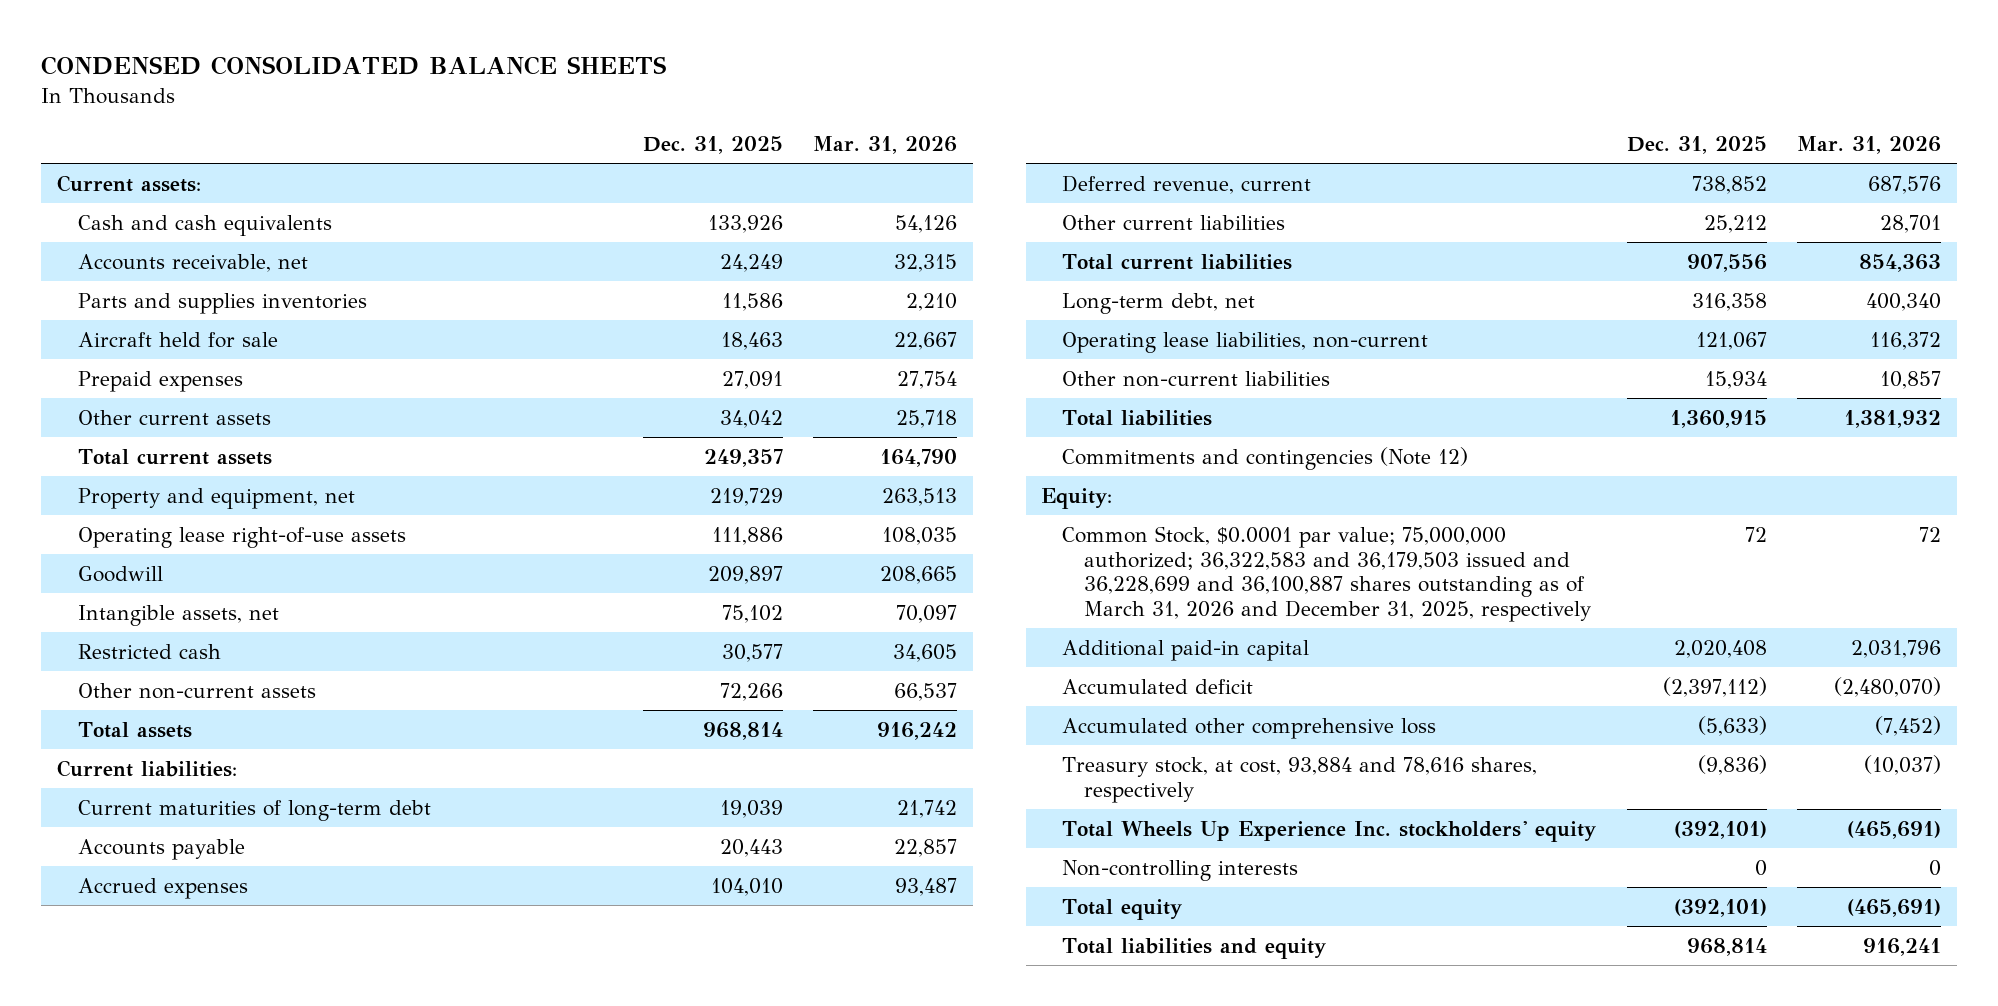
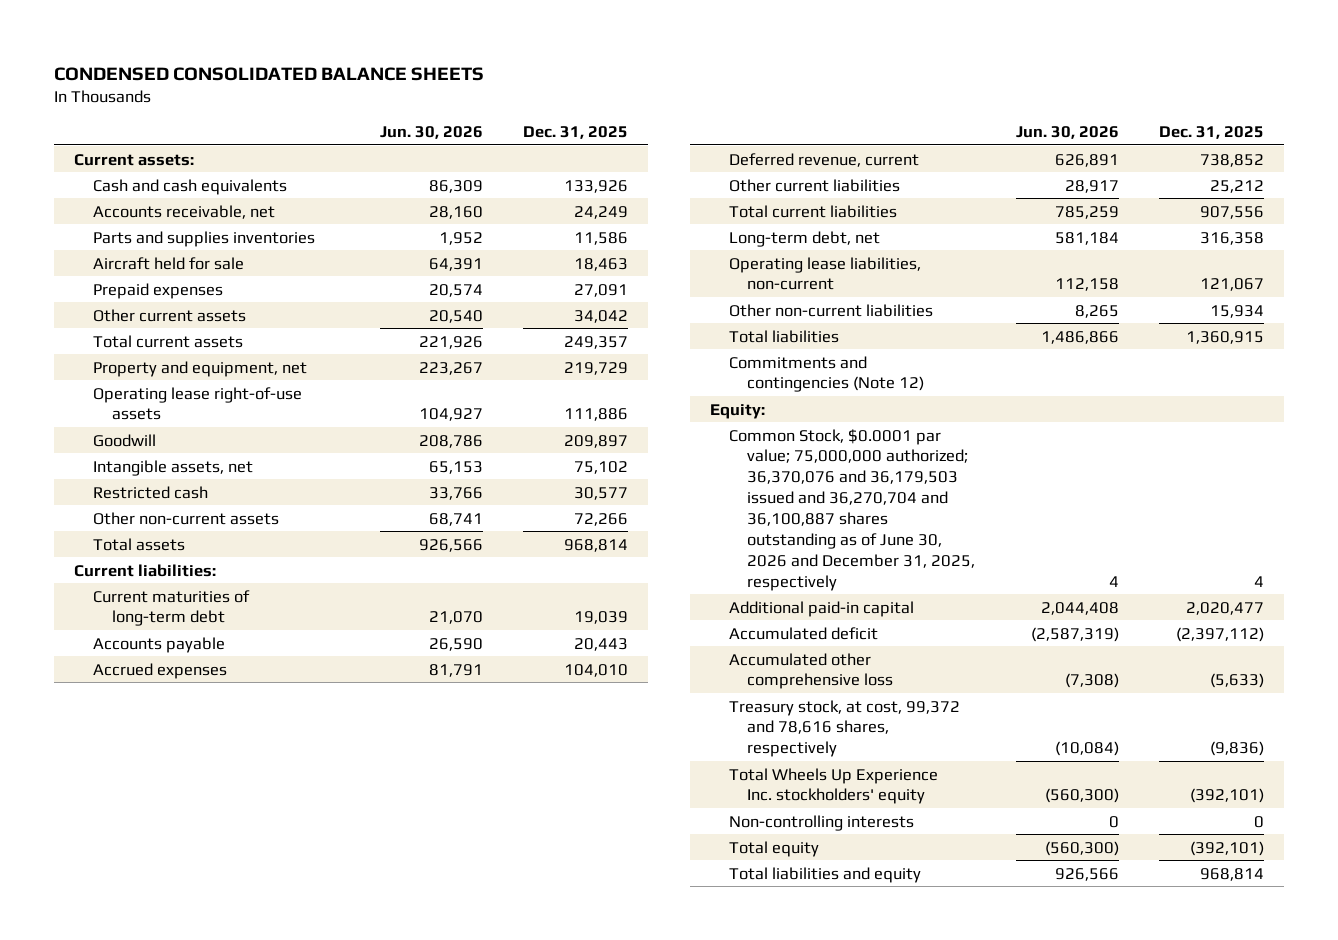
- | Dec. 31, 2025 | Mar. 31, 2026
+ | Jun. 30, 2026 | Dec. 31, 2025
- Common Stock, $0.0001 par value; 75,000,000 authorized; 36,322,583 and 36,179,503 issued and 36,228,699 and 36,100,887 shares outstanding as of March 31, 2026 and December 31, 2025, respectively | 72 | 72
- Additional paid-in capital | 2,020,408 | 2,031,796
+ Common Stock, $0.0001 par value; 75,000,000 authorized; 36,370,076 and 36,179,503 issued and 36,270,704 and 36,100,887 shares outstanding as of June 30, 2026 and December 31, 2025, respectively | 4 | 4
+ Additional paid-in capital | 2,044,408 | 2,020,477
- Treasury stock, at cost, 93,884 and 78,616 shares, respectively | (9,836) | (10,037)
+ Treasury stock, at cost, 99,372 and 78,616 shares, respectively | (10,084) | (9,836)

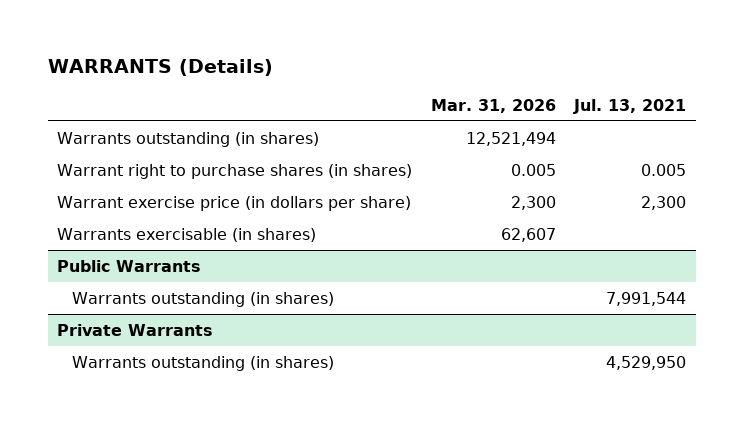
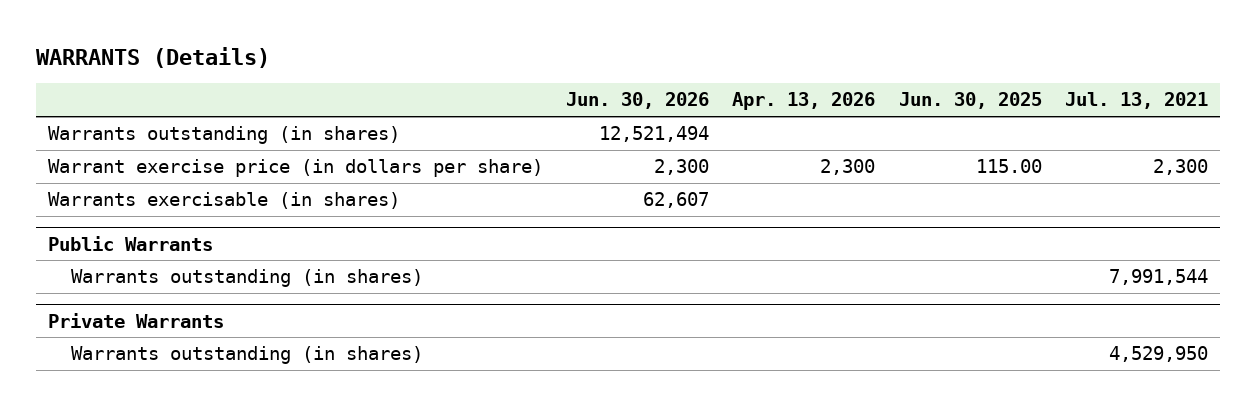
- | Mar. 31, 2026 | Jul. 13, 2021
+ | Jun. 30, 2026 | Apr. 13, 2026 | Jun. 30, 2025 | Jul. 13, 2021
- Warrant right to purchase shares (in shares) | 0.005 | 0.005

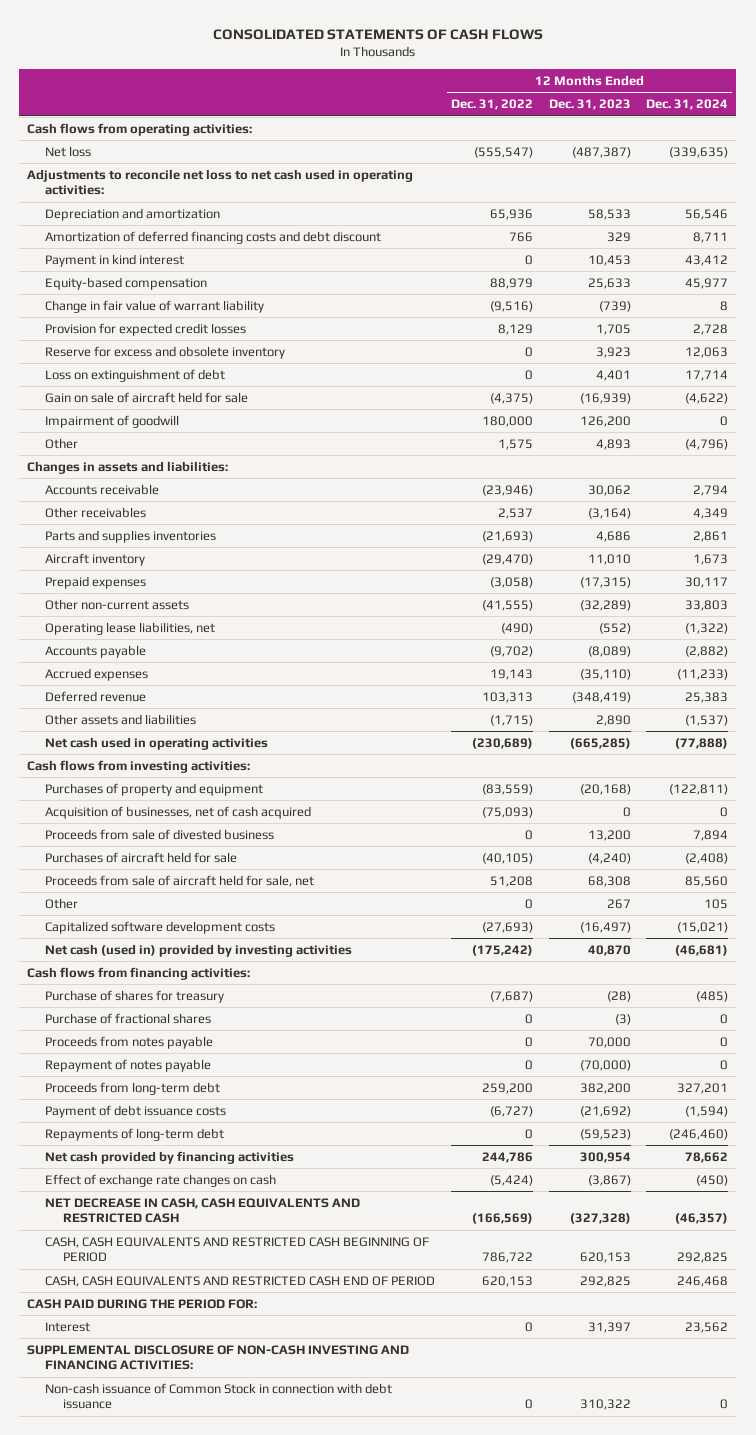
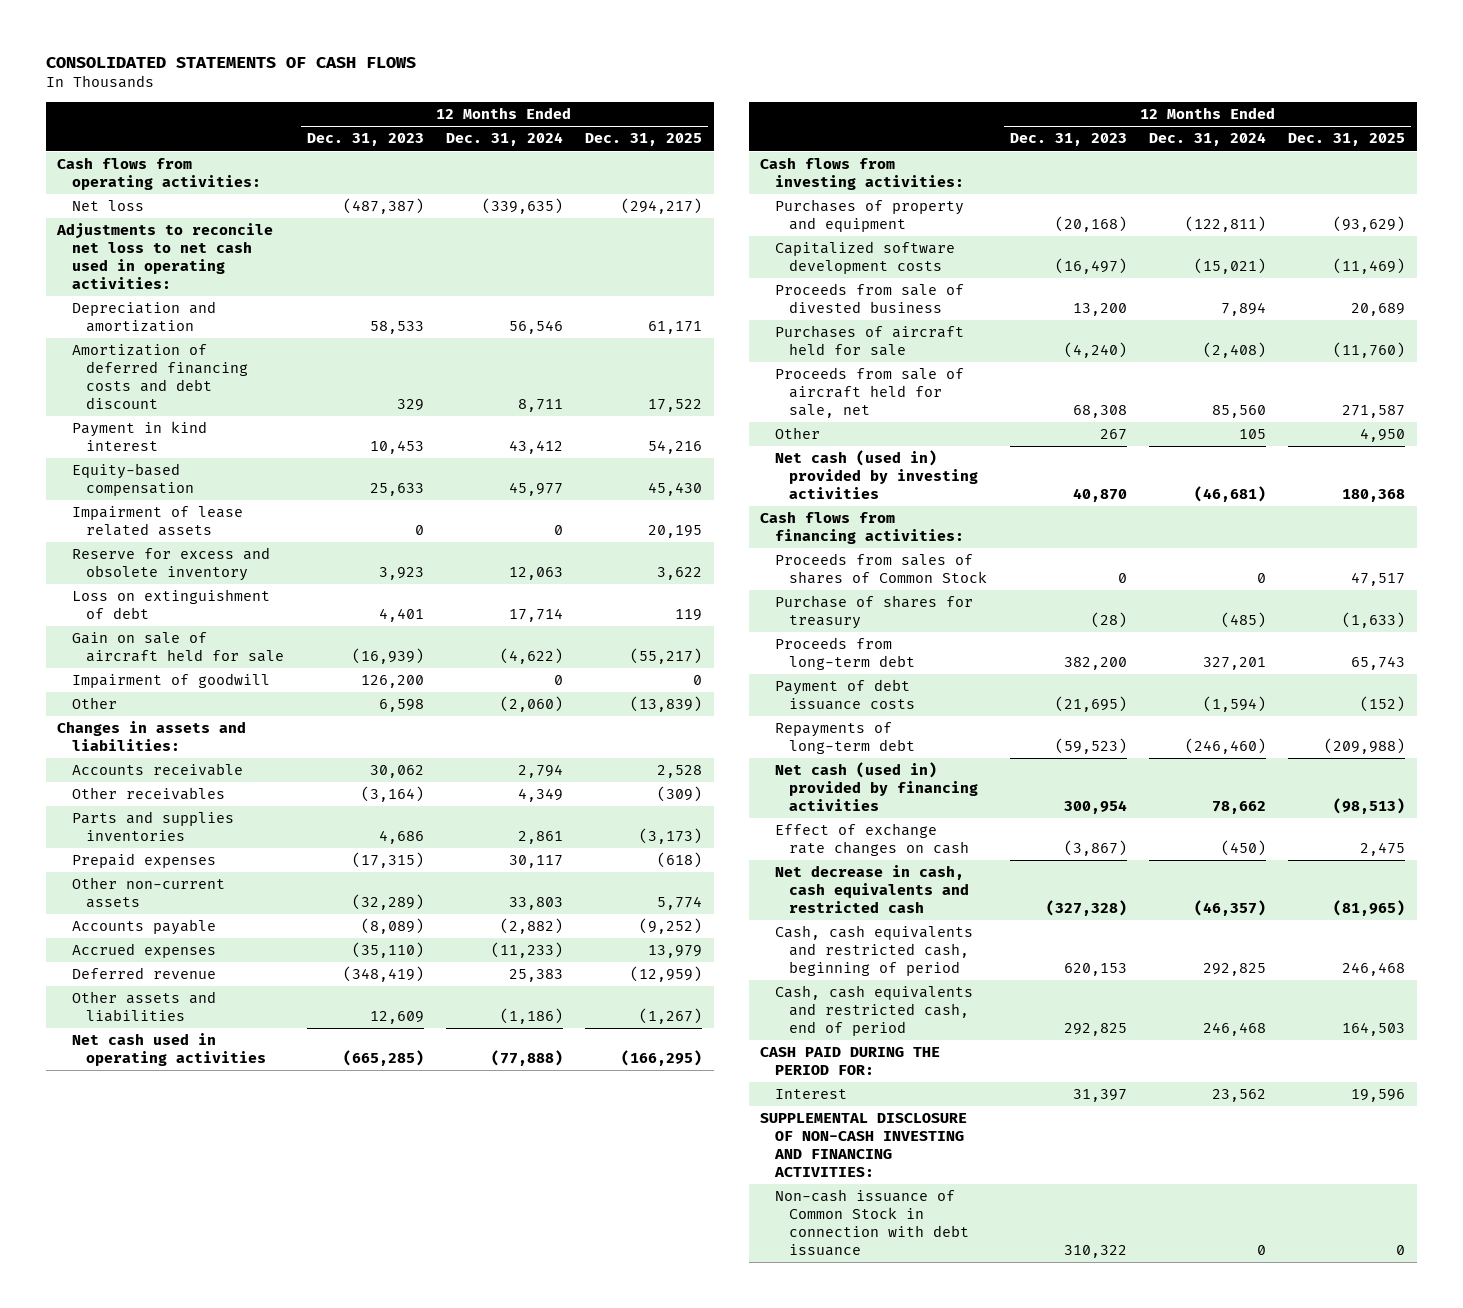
- | 12 Months Ended Dec. 31, 2022 | 12 Months Ended Dec. 31, 2023 | 12 Months Ended Dec. 31, 2024
+ | 12 Months Ended Dec. 31, 2023 | 12 Months Ended Dec. 31, 2024 | 12 Months Ended Dec. 31, 2025
- Change in fair value of warrant liability | (9,516) | (739) | 8
- Provision for expected credit losses | 8,129 | 1,705 | 2,728
+ Impairment of lease related assets | 0 | 0 | 20,195
- Other | 1,575 | 4,893 | (4,796)
+ Other | 6,598 | (2,060) | (13,839)
- Aircraft inventory | (29,470) | 11,010 | 1,673
- Operating lease liabilities, net | (490) | (552) | (1,322)
- Other assets and liabilities | (1,715) | 2,890 | (1,537)
+ Other assets and liabilities | 12,609 | (1,186) | (1,267)
- Acquisition of businesses, net of cash acquired | (75,093) | 0 | 0
moved up: Capitalized software development costs | (16,497) | (15,021) | (11,469)
+ Proceeds from sales of shares of Common Stock | 0 | 0 | 47,517
- Purchase of fractional shares | 0 | (3) | 0
- Proceeds from notes payable | 0 | 70,000 | 0
- Repayment of notes payable | 0 | (70,000) | 0
- Payment of debt issuance costs | (6,727) | (21,692) | (1,594)
+ Payment of debt issuance costs | (21,695) | (1,594) | (152)
- Net cash provided by financing activities | 244,786 | 300,954 | 78,662
+ Net cash (used in) provided by financing activities | 300,954 | 78,662 | (98,513)
- NET DECREASE IN CASH, CASH EQUIVALENTS AND RESTRICTED CASH | (166,569) | (327,328) | (46,357)
- CASH, CASH EQUIVALENTS AND RESTRICTED CASH BEGINNING OF PERIOD | 786,722 | 620,153 | 292,825
- CASH, CASH EQUIVALENTS AND RESTRICTED CASH END OF PERIOD | 620,153 | 292,825 | 246,468
+ Net decrease in cash, cash equivalents and restricted cash | (327,328) | (46,357) | (81,965)
+ Cash, cash equivalents and restricted cash, beginning of period | 620,153 | 292,825 | 246,468
+ Cash, cash equivalents and restricted cash, end of period | 292,825 | 246,468 | 164,503

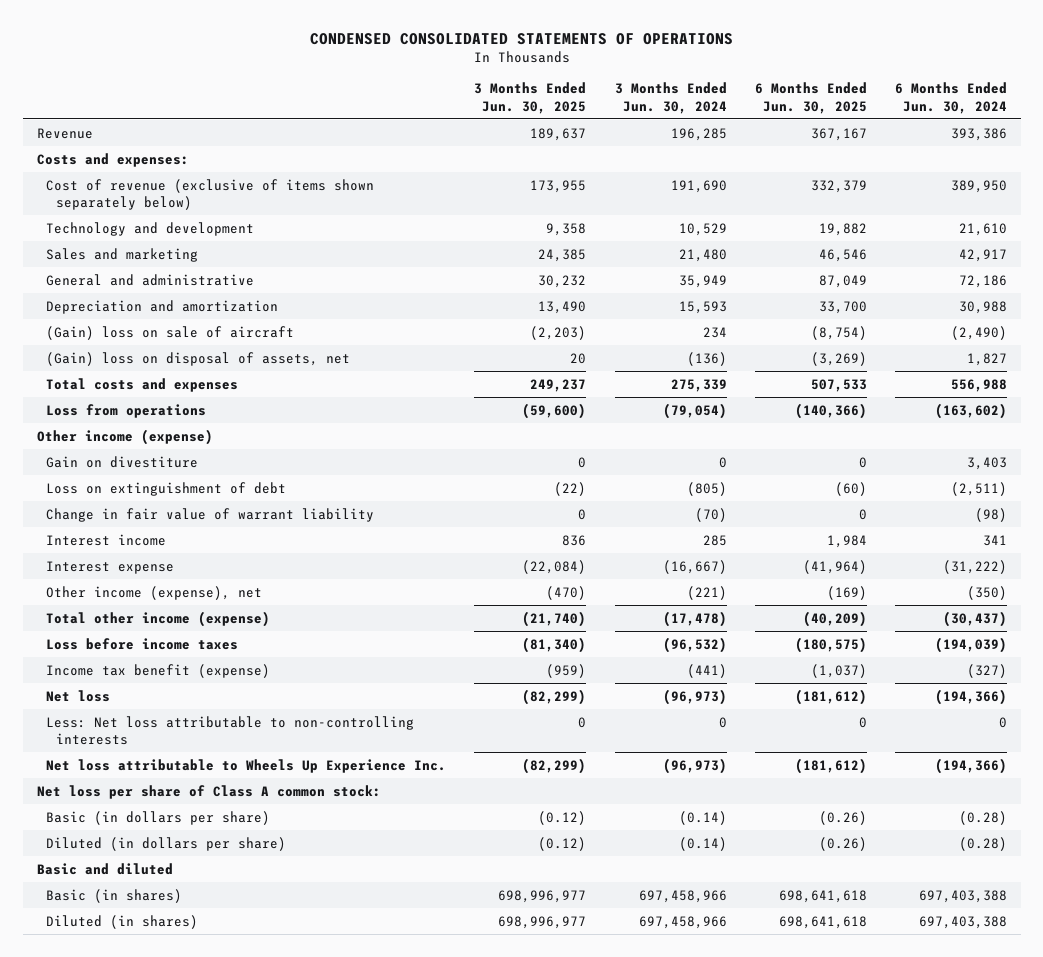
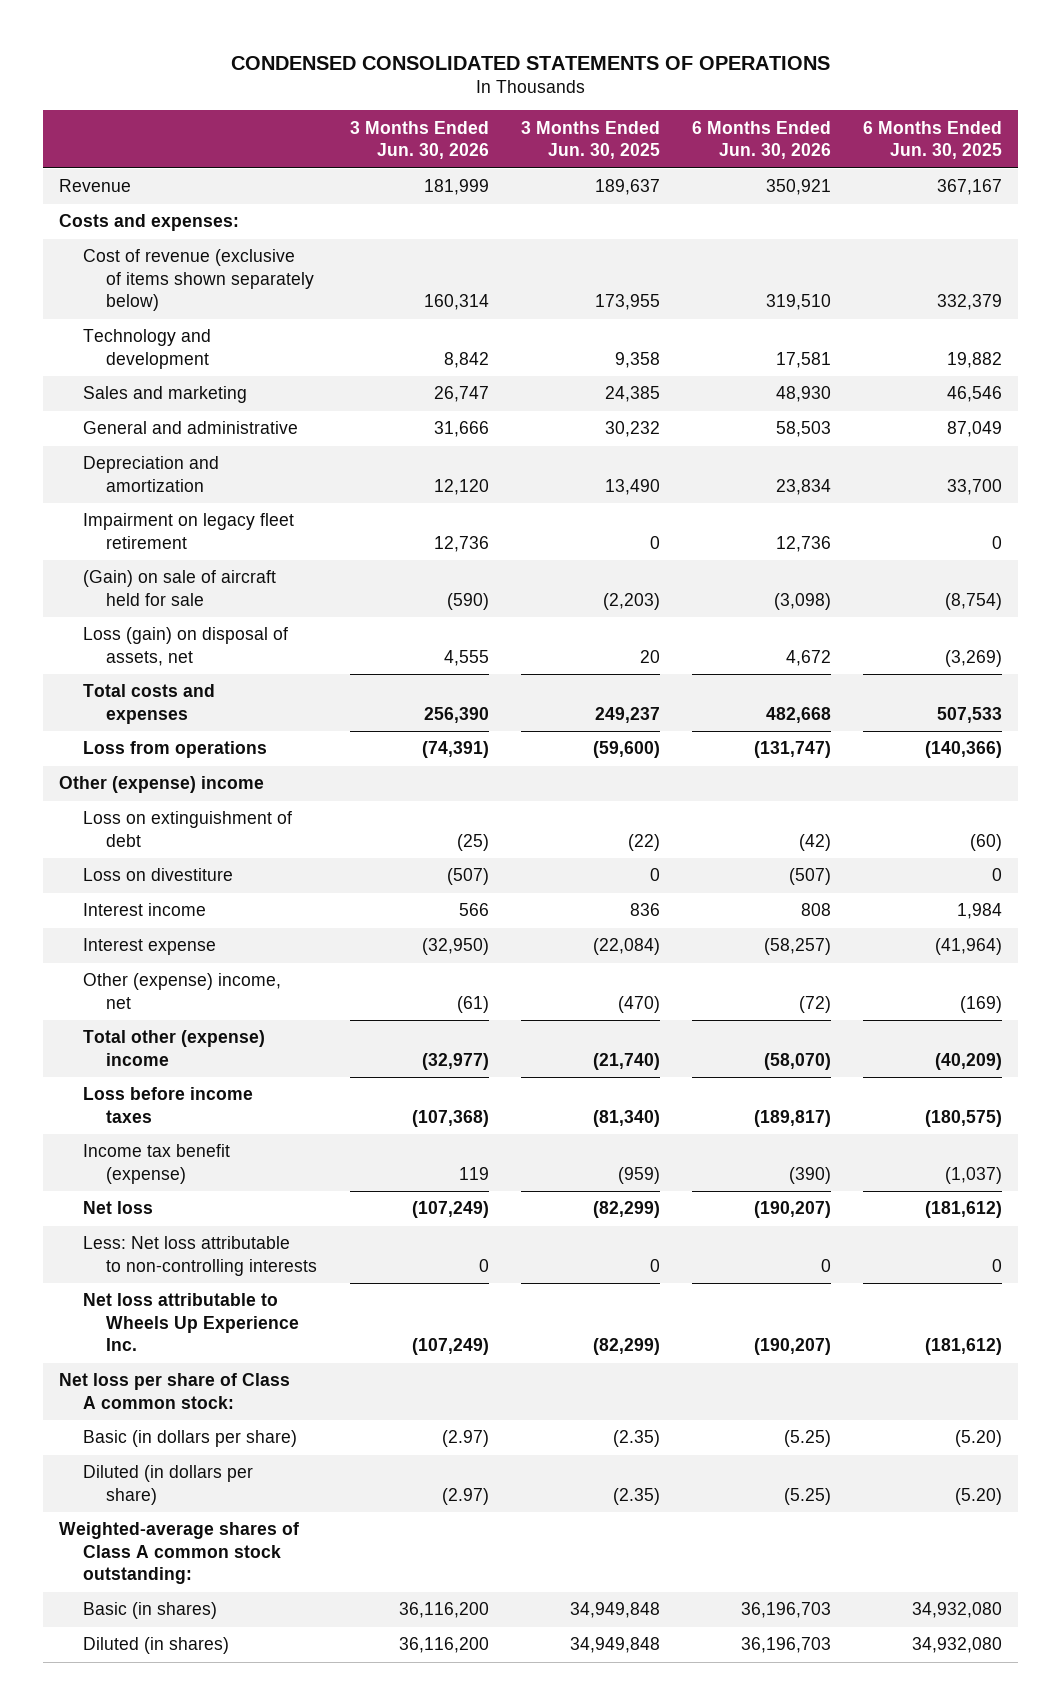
- | 3 Months Ended Jun. 30, 2025 | 3 Months Ended Jun. 30, 2024 | 6 Months Ended Jun. 30, 2025 | 6 Months Ended Jun. 30, 2024
+ | 3 Months Ended Jun. 30, 2026 | 3 Months Ended Jun. 30, 2025 | 6 Months Ended Jun. 30, 2026 | 6 Months Ended Jun. 30, 2025
- (Gain) loss on sale of aircraft | (2,203) | 234 | (8,754) | (2,490)
- (Gain) loss on disposal of assets, net | 20 | (136) | (3,269) | 1,827
+ Impairment on legacy fleet retirement | 12,736 | 0 | 12,736 | 0
+ (Gain) on sale of aircraft held for sale | (590) | (2,203) | (3,098) | (8,754)
+ Loss (gain) on disposal of assets, net | 4,555 | 20 | 4,672 | (3,269)
- Other income (expense)
- Gain on divestiture | 0 | 0 | 0 | 3,403
+ Other (expense) income
- Change in fair value of warrant liability | 0 | (70) | 0 | (98)
+ Loss on divestiture | (507) | 0 | (507) | 0
- Other income (expense), net | (470) | (221) | (169) | (350)
- Total other income (expense) | (21,740) | (17,478) | (40,209) | (30,437)
+ Other (expense) income, net | (61) | (470) | (72) | (169)
+ Total other (expense) income | (32,977) | (21,740) | (58,070) | (40,209)
- Basic (in dollars per share) | (0.12) | (0.14) | (0.26) | (0.28)
- Diluted (in dollars per share) | (0.12) | (0.14) | (0.26) | (0.28)
- Basic and diluted
- Basic (in shares) | 698,996,977 | 697,458,966 | 698,641,618 | 697,403,388
- Diluted (in shares) | 698,996,977 | 697,458,966 | 698,641,618 | 697,403,388
+ Basic (in dollars per share) | (2.97) | (2.35) | (5.25) | (5.20)
+ Diluted (in dollars per share) | (2.97) | (2.35) | (5.25) | (5.20)
+ Weighted-average shares of Class A common stock outstanding:
+ Basic (in shares) | 36,116,200 | 34,949,848 | 36,196,703 | 34,932,080
+ Diluted (in shares) | 36,116,200 | 34,949,848 | 36,196,703 | 34,932,080

